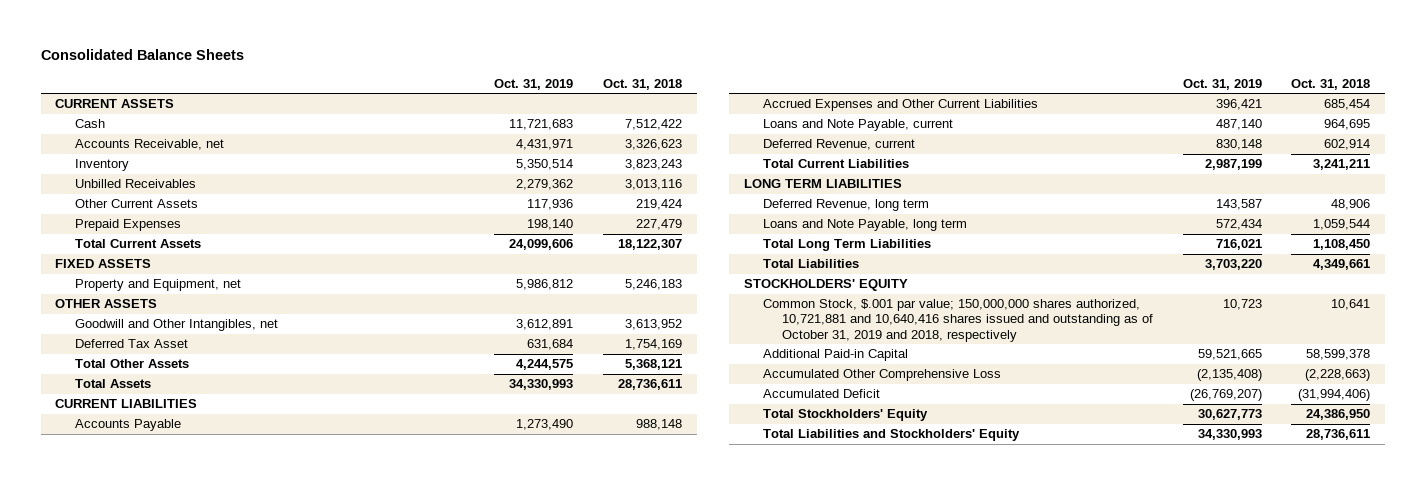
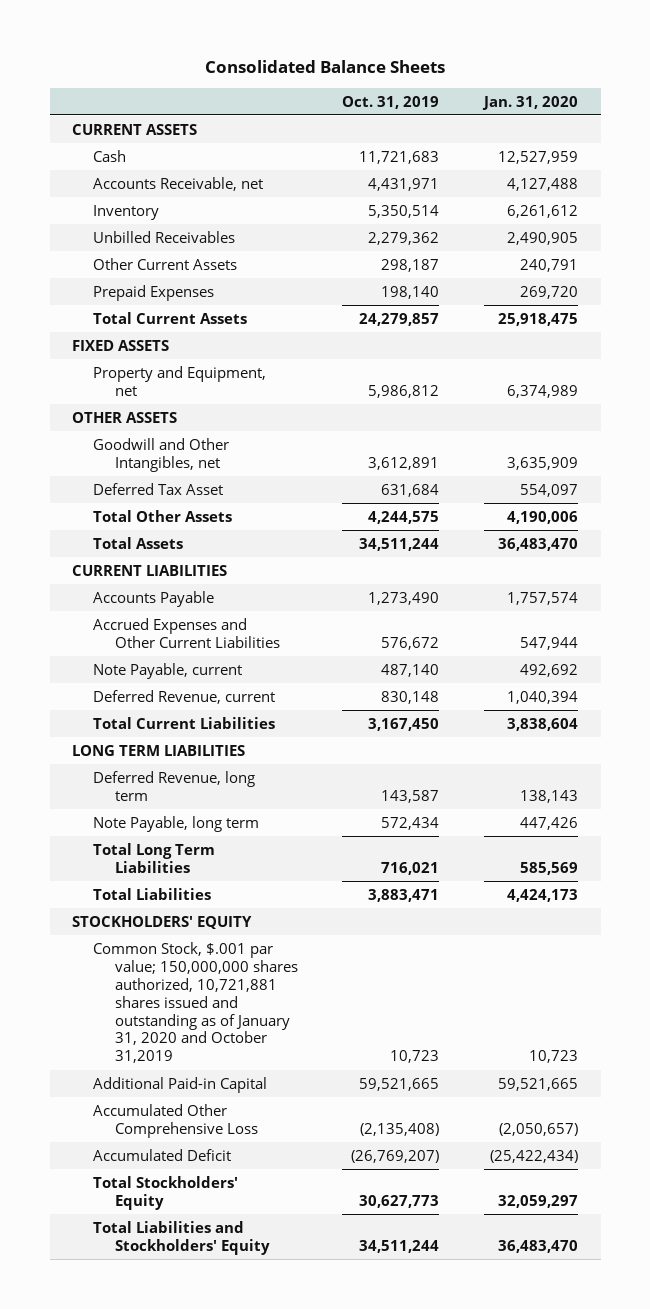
- | Oct. 31, 2019 | Oct. 31, 2018
+ | Oct. 31, 2019 | Jan. 31, 2020
- Other Current Assets | 117,936 | 219,424
+ Other Current Assets | 298,187 | 240,791
- Total Current Assets | 24,099,606 | 18,122,307
+ Total Current Assets | 24,279,857 | 25,918,475
- Total Assets | 34,330,993 | 28,736,611
+ Total Assets | 34,511,244 | 36,483,470
- Accrued Expenses and Other Current Liabilities | 396,421 | 685,454
- Loans and Note Payable, current | 487,140 | 964,695
+ Accrued Expenses and Other Current Liabilities | 576,672 | 547,944
+ Note Payable, current | 487,140 | 492,692
- Total Current Liabilities | 2,987,199 | 3,241,211
+ Total Current Liabilities | 3,167,450 | 3,838,604
- Loans and Note Payable, long term | 572,434 | 1,059,544
+ Note Payable, long term | 572,434 | 447,426
- Total Liabilities | 3,703,220 | 4,349,661
+ Total Liabilities | 3,883,471 | 4,424,173
- Common Stock, $.001 par value; 150,000,000 shares authorized, 10,721,881 and 10,640,416 shares issued and outstanding as of October 31, 2019 and 2018, respectively | 10,723 | 10,641
+ Common Stock, $.001 par value; 150,000,000 shares authorized, 10,721,881 shares issued and outstanding as of January 31, 2020 and October 31,2019 | 10,723 | 10,723
- Total Liabilities and Stockholders' Equity | 34,330,993 | 28,736,611
+ Total Liabilities and Stockholders' Equity | 34,511,244 | 36,483,470

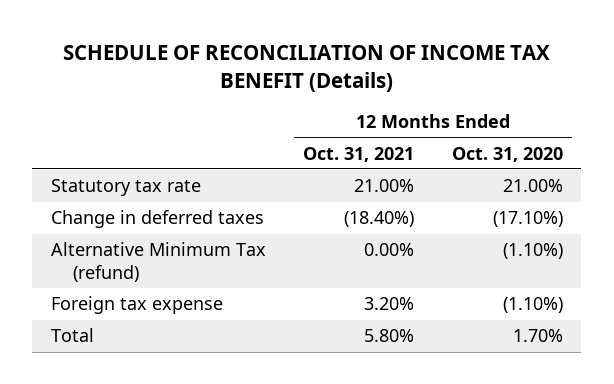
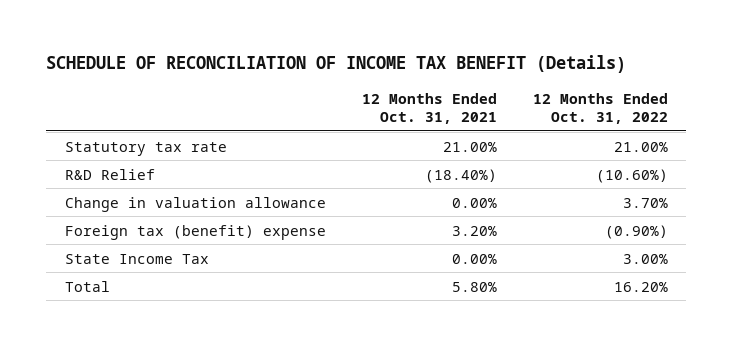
- | 12 Months Ended Oct. 31, 2021 | 12 Months Ended Oct. 31, 2020
+ | 12 Months Ended Oct. 31, 2021 | 12 Months Ended Oct. 31, 2022
- Change in deferred taxes | (18.40%) | (17.10%)
- Alternative Minimum Tax (refund) | 0.00% | (1.10%)
- Foreign tax expense | 3.20% | (1.10%)
+ R&D Relief | (18.40%) | (10.60%)
+ Change in valuation allowance | 0.00% | 3.70%
+ Foreign tax (benefit) expense | 3.20% | (0.90%)
+ State Income Tax | 0.00% | 3.00%

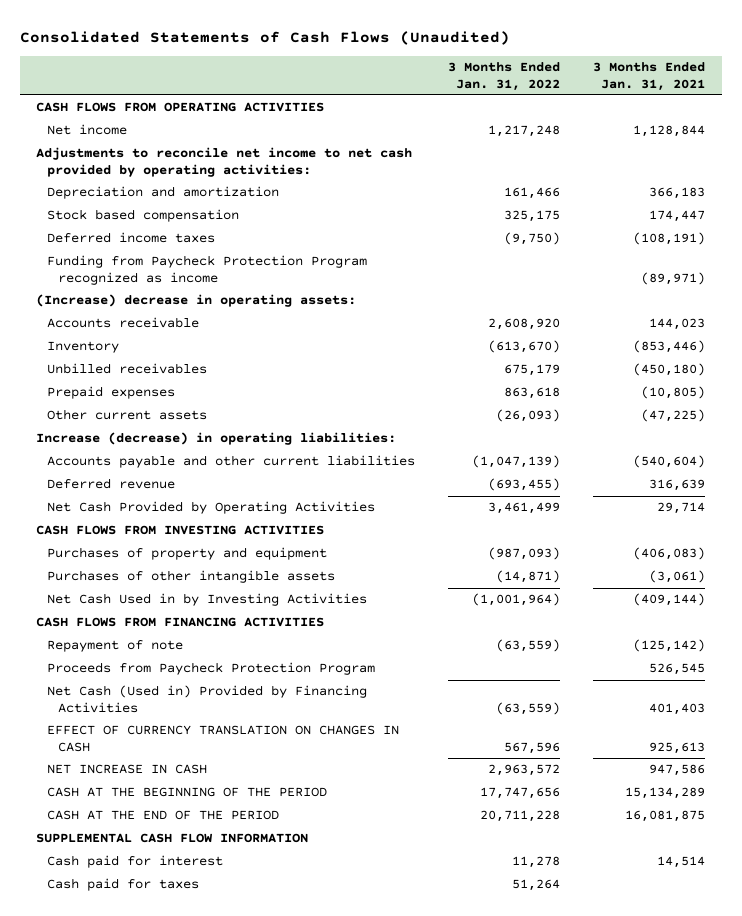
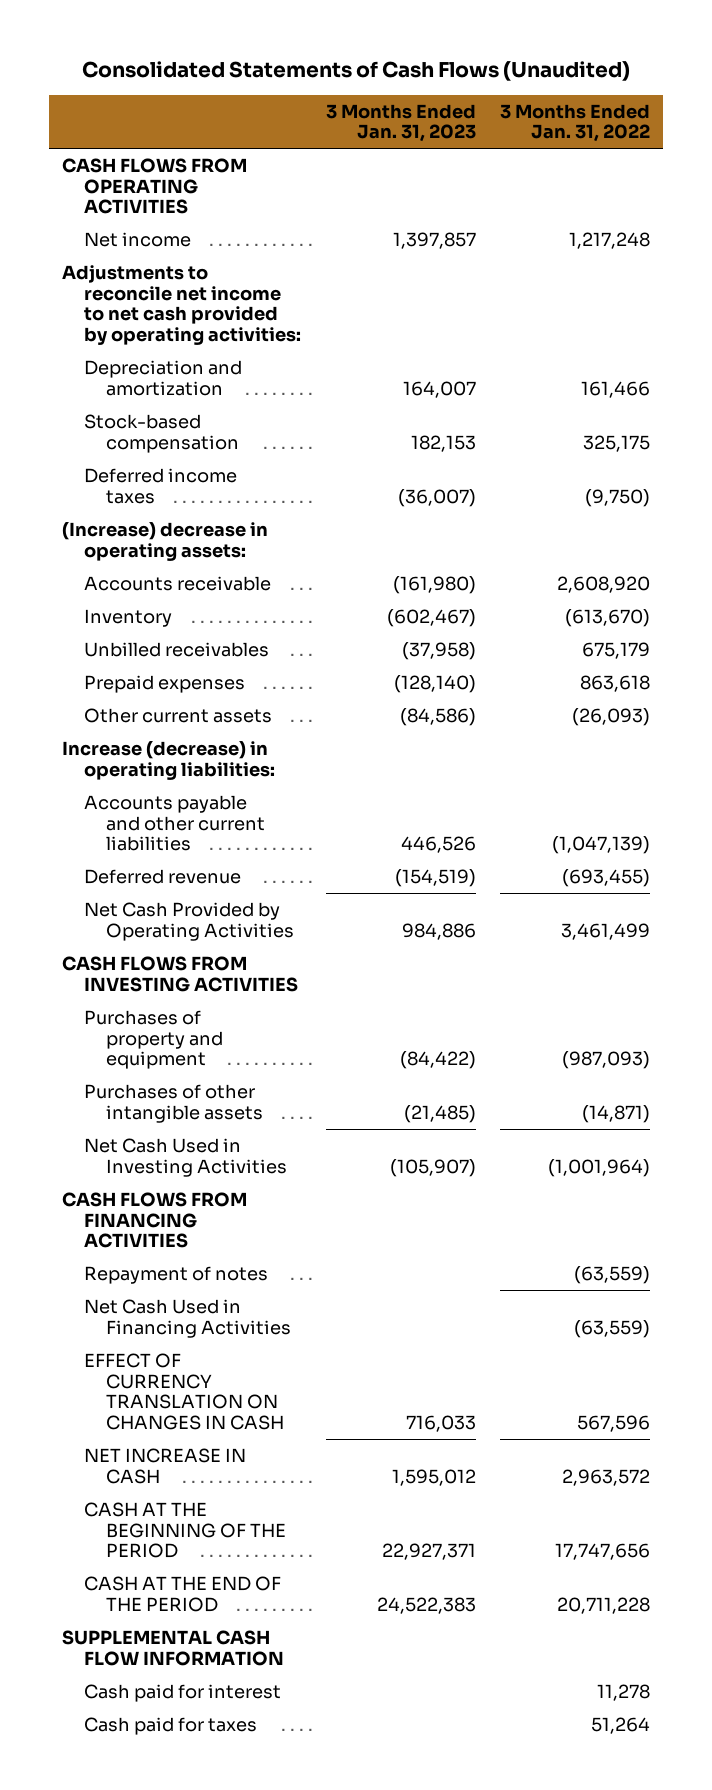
- | 3 Months Ended Jan. 31, 2022 | 3 Months Ended Jan. 31, 2021
+ | 3 Months Ended Jan. 31, 2023 | 3 Months Ended Jan. 31, 2022
- Stock based compensation | 325,175 | 174,447
+ Stock-based compensation | 182,153 | 325,175
- Funding from Paycheck Protection Program recognized as income | | (89,971)
- Net Cash Used in by Investing Activities | (1,001,964) | (409,144)
+ Net Cash Used in Investing Activities | (105,907) | (1,001,964)
- Repayment of note | (63,559) | (125,142)
- Proceeds from Paycheck Protection Program | | 526,545
- Net Cash (Used in) Provided by Financing Activities | (63,559) | 401,403
+ Repayment of notes | | (63,559)
+ Net Cash Used in Financing Activities | | (63,559)

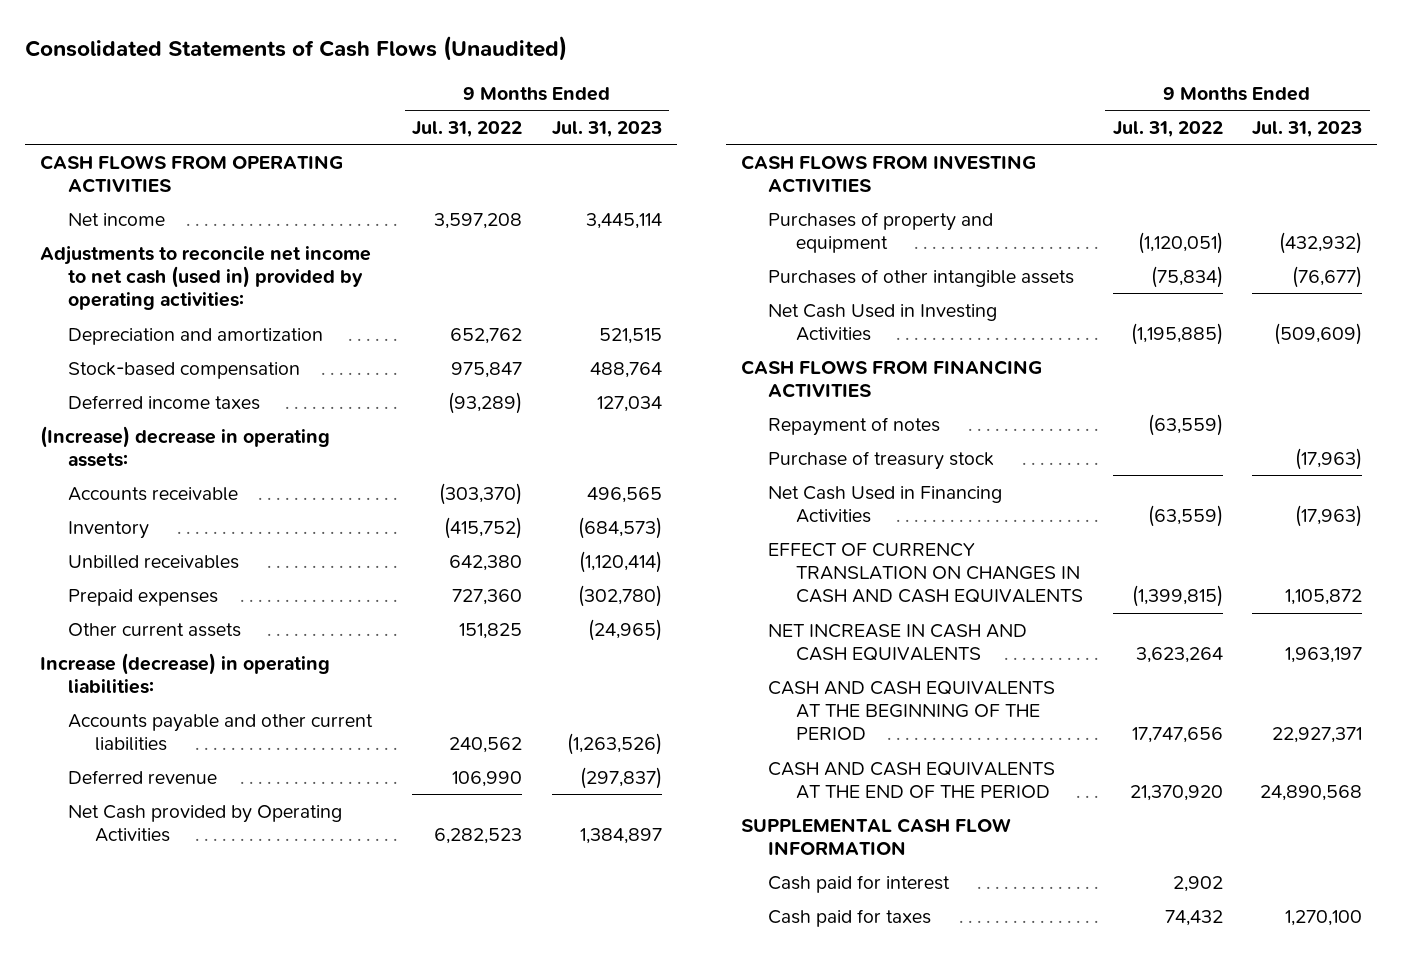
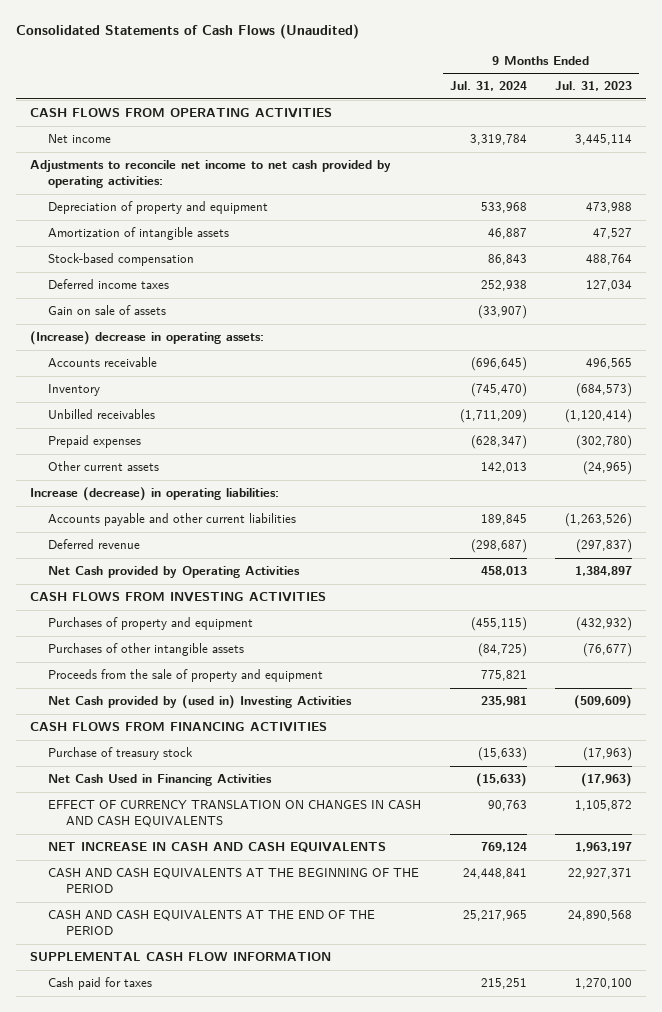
- | 9 Months Ended Jul. 31, 2022 | 9 Months Ended Jul. 31, 2023
+ | 9 Months Ended Jul. 31, 2024 | 9 Months Ended Jul. 31, 2023
- Adjustments to reconcile net income to net cash (used in) provided by operating activities:
- Depreciation and amortization | 652,762 | 521,515
+ Adjustments to reconcile net income to net cash provided by operating activities:
+ Depreciation of property and equipment | 533,968 | 473,988
+ Amortization of intangible assets | 46,887 | 47,527
+ Gain on sale of assets | (33,907) |
- Net Cash Used in Investing Activities | (1,195,885) | (509,609)
+ Proceeds from the sale of property and equipment | 775,821 |
+ Net Cash provided by (used in) Investing Activities | 235,981 | (509,609)
- Repayment of notes | (63,559) |
- Cash paid for interest | 2,902 |

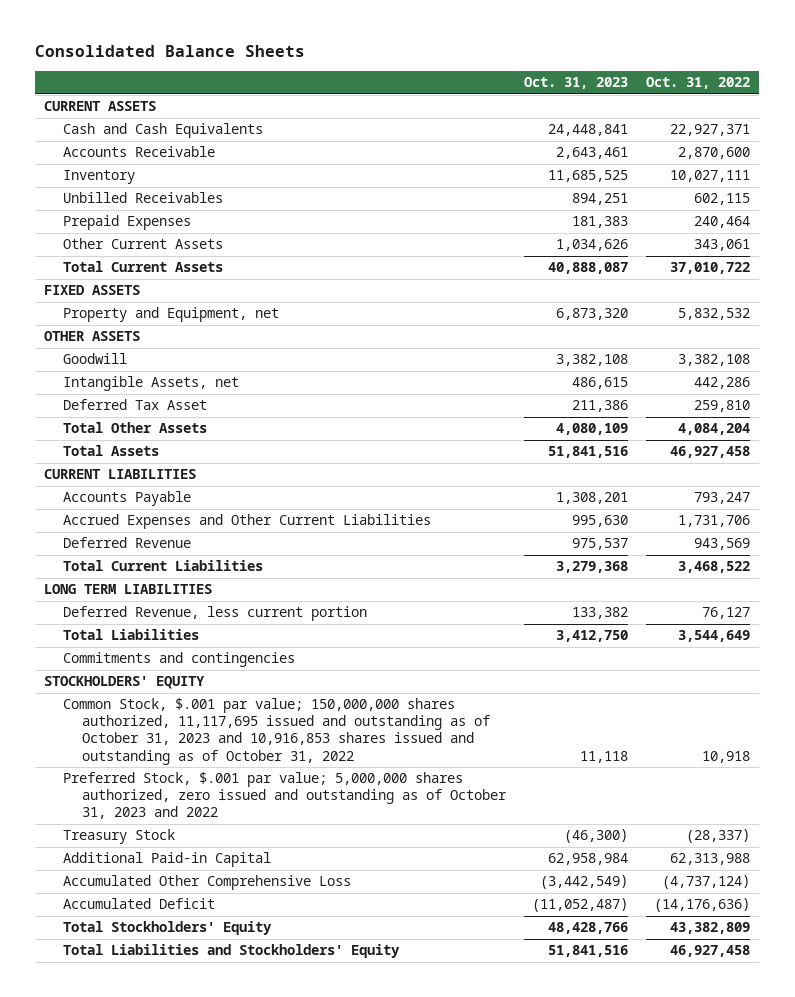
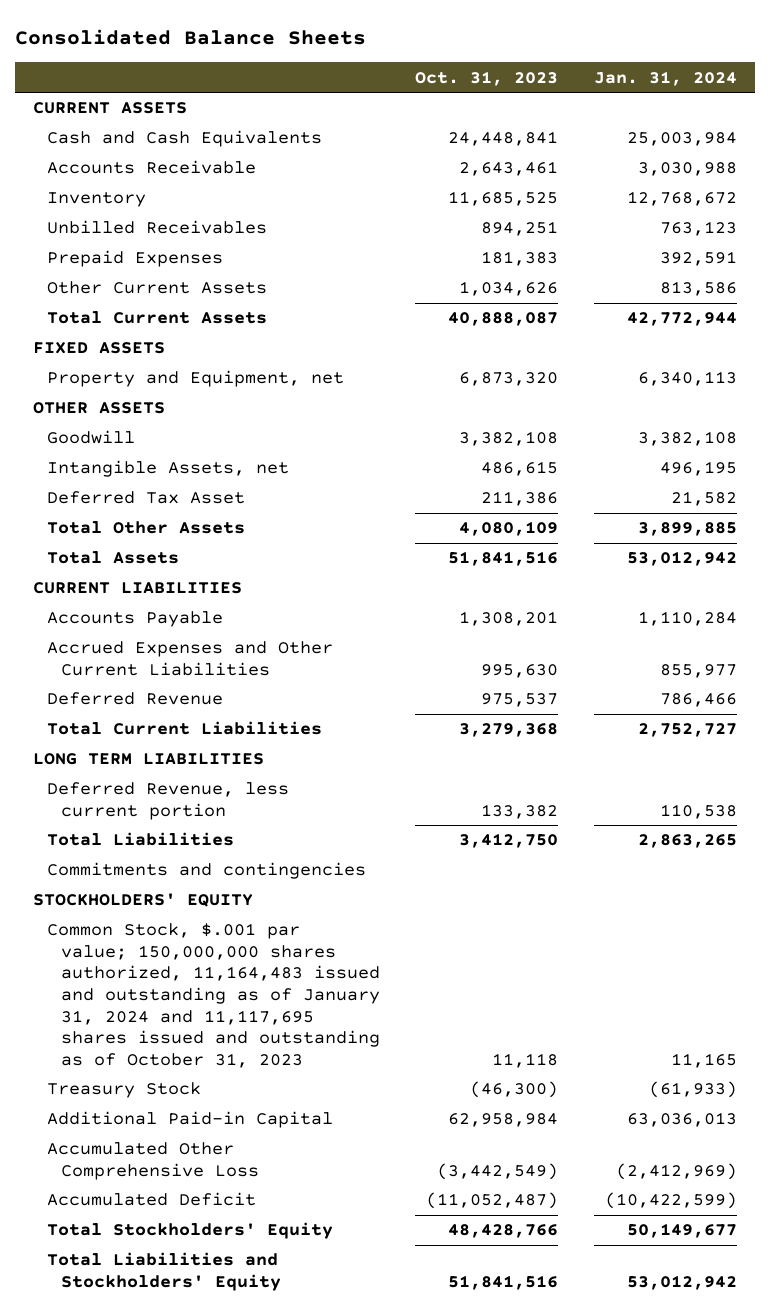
- | Oct. 31, 2023 | Oct. 31, 2022
+ | Oct. 31, 2023 | Jan. 31, 2024
- Common Stock, $.001 par value; 150,000,000 shares authorized, 11,117,695 issued and outstanding as of October 31, 2023 and 10,916,853 shares issued and outstanding as of October 31, 2022 | 11,118 | 10,918
- Preferred Stock, $.001 par value; 5,000,000 shares authorized, zero issued and outstanding as of October 31, 2023 and 2022
+ Common Stock, $.001 par value; 150,000,000 shares authorized, 11,164,483 issued and outstanding as of January 31, 2024 and 11,117,695 shares issued and outstanding as of October 31, 2023 | 11,118 | 11,165

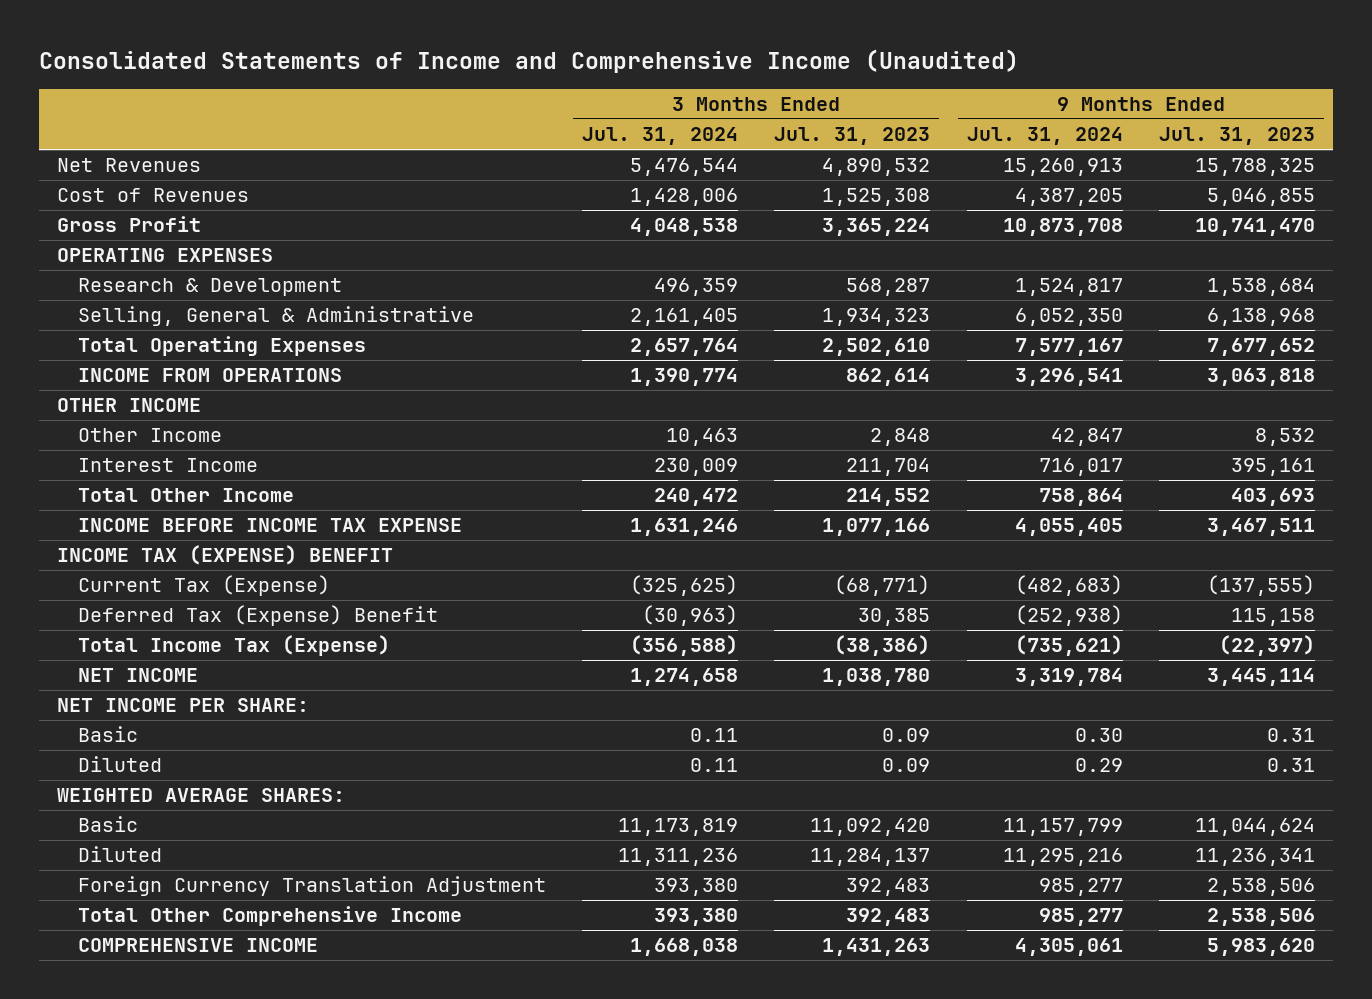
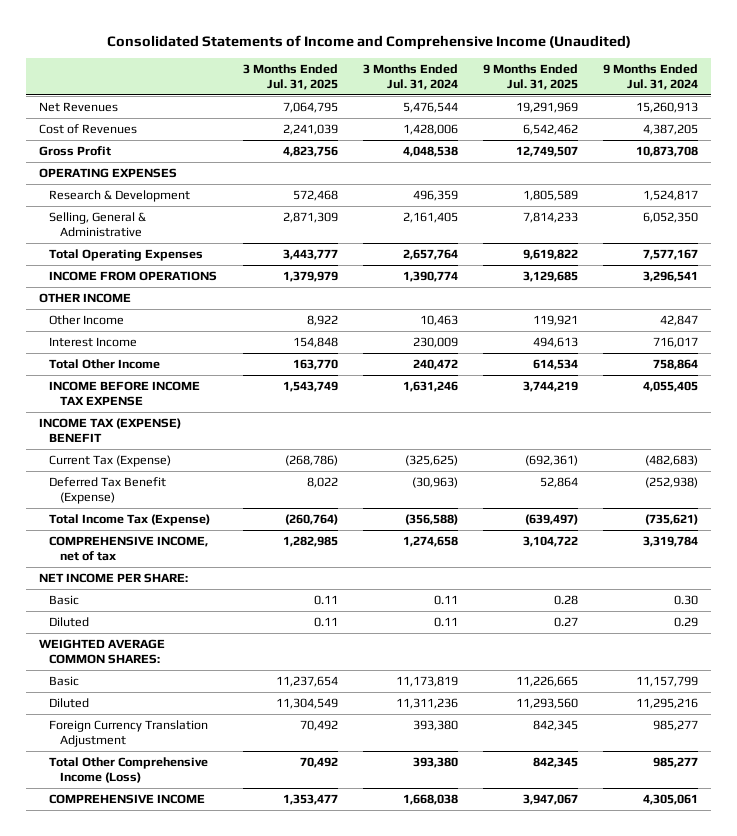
- | 3 Months Ended Jul. 31, 2024 | 3 Months Ended Jul. 31, 2023 | 9 Months Ended Jul. 31, 2024 | 9 Months Ended Jul. 31, 2023
+ | 3 Months Ended Jul. 31, 2025 | 3 Months Ended Jul. 31, 2024 | 9 Months Ended Jul. 31, 2025 | 9 Months Ended Jul. 31, 2024
- Deferred Tax (Expense) Benefit | (30,963) | 30,385 | (252,938) | 115,158
+ Deferred Tax Benefit (Expense) | 8,022 | (30,963) | 52,864 | (252,938)
- NET INCOME | 1,274,658 | 1,038,780 | 3,319,784 | 3,445,114
+ COMPREHENSIVE INCOME, net of tax | 1,282,985 | 1,274,658 | 3,104,722 | 3,319,784
- WEIGHTED AVERAGE SHARES:
+ WEIGHTED AVERAGE COMMON SHARES:
- Total Other Comprehensive Income | 393,380 | 392,483 | 985,277 | 2,538,506
+ Total Other Comprehensive Income (Loss) | 70,492 | 393,380 | 842,345 | 985,277

